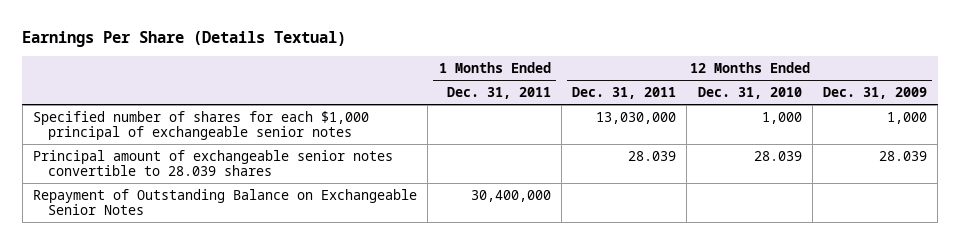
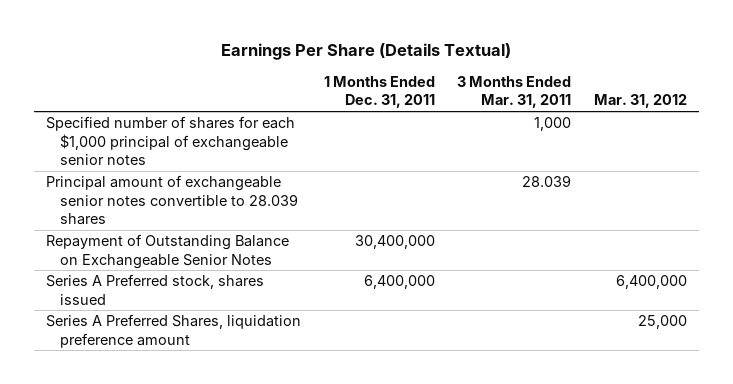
- | 1 Months Ended Dec. 31, 2011 | 12 Months Ended Dec. 31, 2011 | 12 Months Ended Dec. 31, 2010 | 12 Months Ended Dec. 31, 2009
+ | 1 Months Ended Dec. 31, 2011 | 3 Months Ended Mar. 31, 2011 | Mar. 31, 2012
+ Series A Preferred stock, shares issued | 6,400,000 | | 6,400,000
+ Series A Preferred Shares, liquidation preference amount | | | 25,000

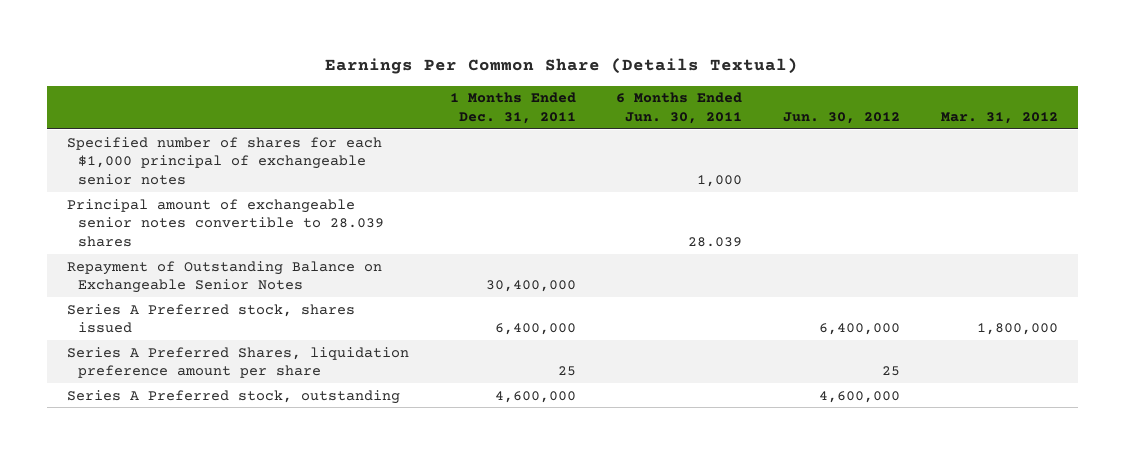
- Earnings Per Share (Details Textual)
+ Earnings Per Common Share (Details Textual)
- | 1 Months Ended Dec. 31, 2011 | 3 Months Ended Mar. 31, 2011 | Mar. 31, 2012
+ | 1 Months Ended Dec. 31, 2011 | 6 Months Ended Jun. 30, 2011 | Jun. 30, 2012 | Mar. 31, 2012
- Series A Preferred stock, shares issued | 6,400,000 | | 6,400,000
- Series A Preferred Shares, liquidation preference amount | | | 25,000
+ Series A Preferred stock, shares issued | 6,400,000 | | 6,400,000 | 1,800,000
+ Series A Preferred Shares, liquidation preference amount per share | 25 | | 25 |
+ Series A Preferred stock, outstanding | 4,600,000 | | 4,600,000 |

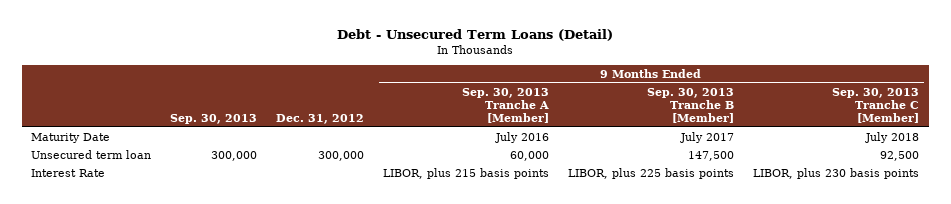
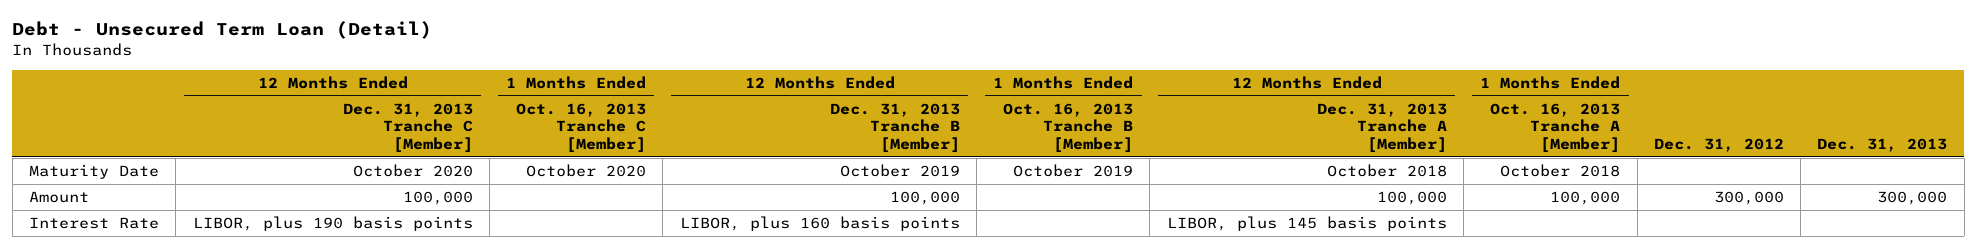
- Debt - Unsecured Term Loans (Detail)
+ Debt - Unsecured Term Loan (Detail)
- | Sep. 30, 2013 | Dec. 31, 2012 | 9 Months Ended Sep. 30, 2013 Tranche A [Member] | 9 Months Ended Sep. 30, 2013 Tranche B [Member] | 9 Months Ended Sep. 30, 2013 Tranche C [Member]
+ | 12 Months Ended Dec. 31, 2013 Tranche C [Member] | 1 Months Ended Oct. 16, 2013 Tranche C [Member] | 12 Months Ended Dec. 31, 2013 Tranche B [Member] | 1 Months Ended Oct. 16, 2013 Tranche B [Member] | 12 Months Ended Dec. 31, 2013 Tranche A [Member] | 1 Months Ended Oct. 16, 2013 Tranche A [Member] | Dec. 31, 2012 | Dec. 31, 2013
- Unsecured term loan | 300,000 | 300,000 | 60,000 | 147,500 | 92,500
+ Amount | 100,000 | | 100,000 | | 100,000 | 100,000 | 300,000 | 300,000

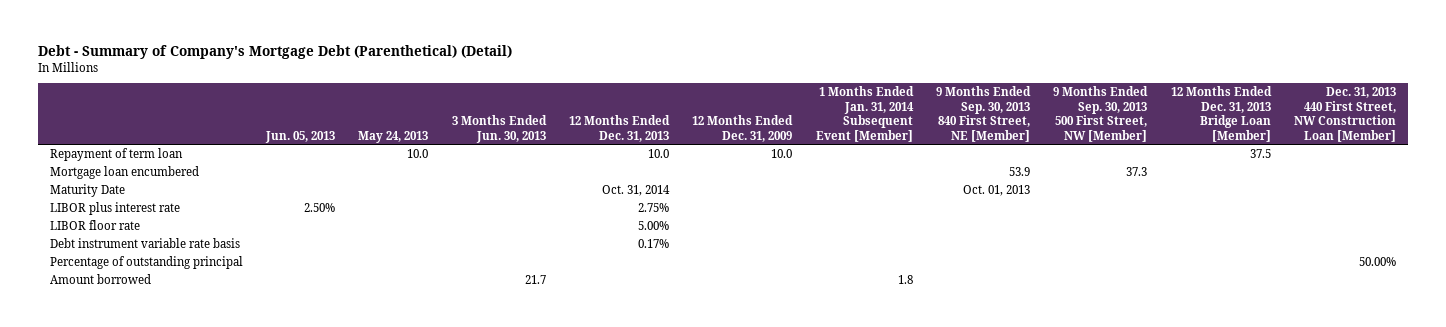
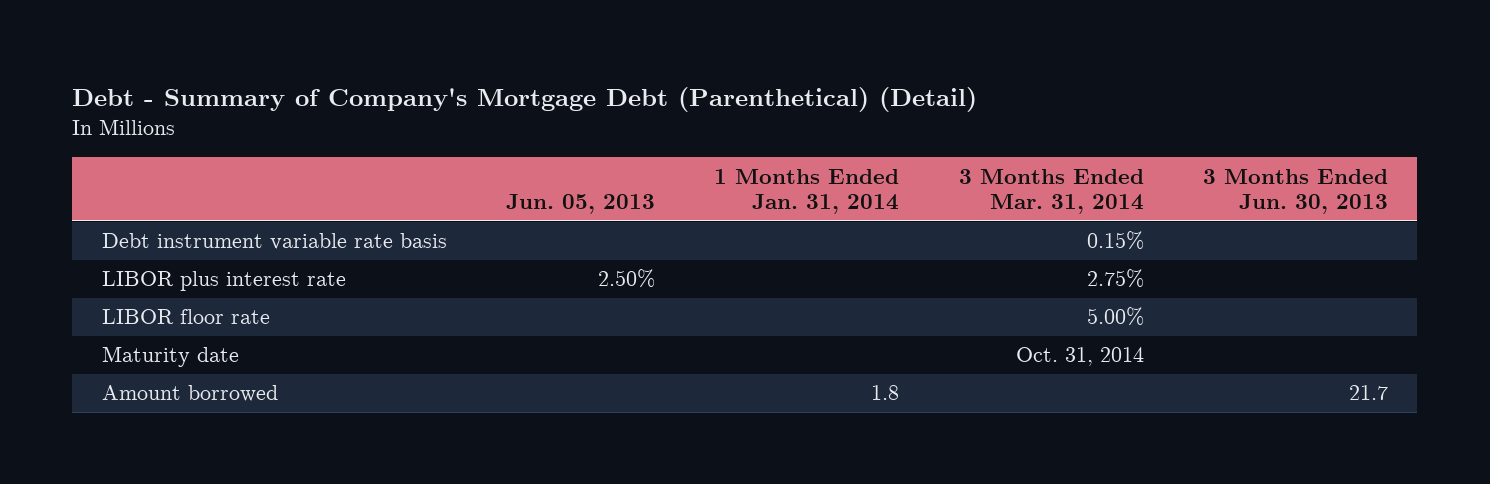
- | Jun. 05, 2013 | May 24, 2013 | 3 Months Ended Jun. 30, 2013 | 12 Months Ended Dec. 31, 2013 | 12 Months Ended Dec. 31, 2009 | 1 Months Ended Jan. 31, 2014 Subsequent Event [Member] | 9 Months Ended Sep. 30, 2013 840 First Street, NE [Member] | 9 Months Ended Sep. 30, 2013 500 First Street, NW [Member] | 12 Months Ended Dec. 31, 2013 Bridge Loan [Member] | Dec. 31, 2013 440 First Street, NW Construction Loan [Member]
+ | Jun. 05, 2013 | 1 Months Ended Jan. 31, 2014 | 3 Months Ended Mar. 31, 2014 | 3 Months Ended Jun. 30, 2013
- Repayment of term loan | | 10.0 | | 10.0 | 10.0 | | | | 37.5 |
- Mortgage loan encumbered | | | | | | | 53.9 | 37.3 | |
- Maturity Date | | | | Oct. 31, 2014 | | | Oct. 01, 2013 | | |
moved up: Debt instrument variable rate basis | | | 0.15% |
- Percentage of outstanding principal | | | | | | | | | | 50.00%
+ Maturity date | | | Oct. 31, 2014 |

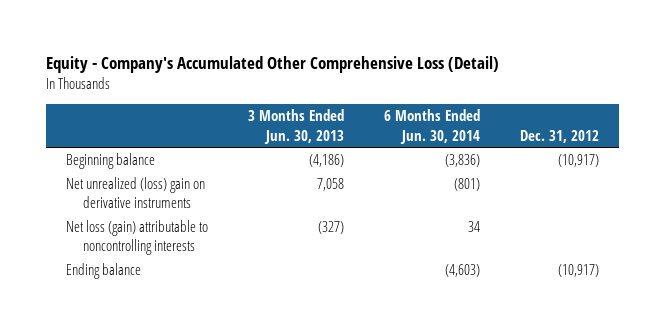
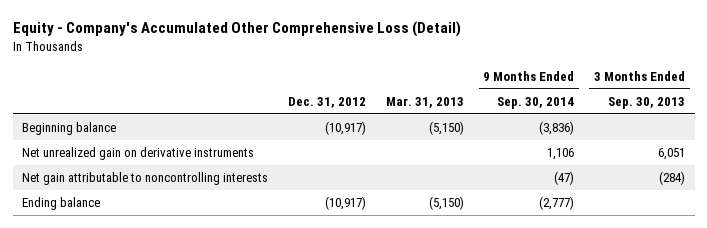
- | 3 Months Ended Jun. 30, 2013 | 6 Months Ended Jun. 30, 2014 | Dec. 31, 2012
+ | Dec. 31, 2012 | Mar. 31, 2013 | 9 Months Ended Sep. 30, 2014 | 3 Months Ended Sep. 30, 2013
- Net unrealized (loss) gain on derivative instruments | 7,058 | (801) |
- Net loss (gain) attributable to noncontrolling interests | (327) | 34 |
+ Net unrealized gain on derivative instruments | | | 1,106 | 6,051
+ Net gain attributable to noncontrolling interests | | | (47) | (284)

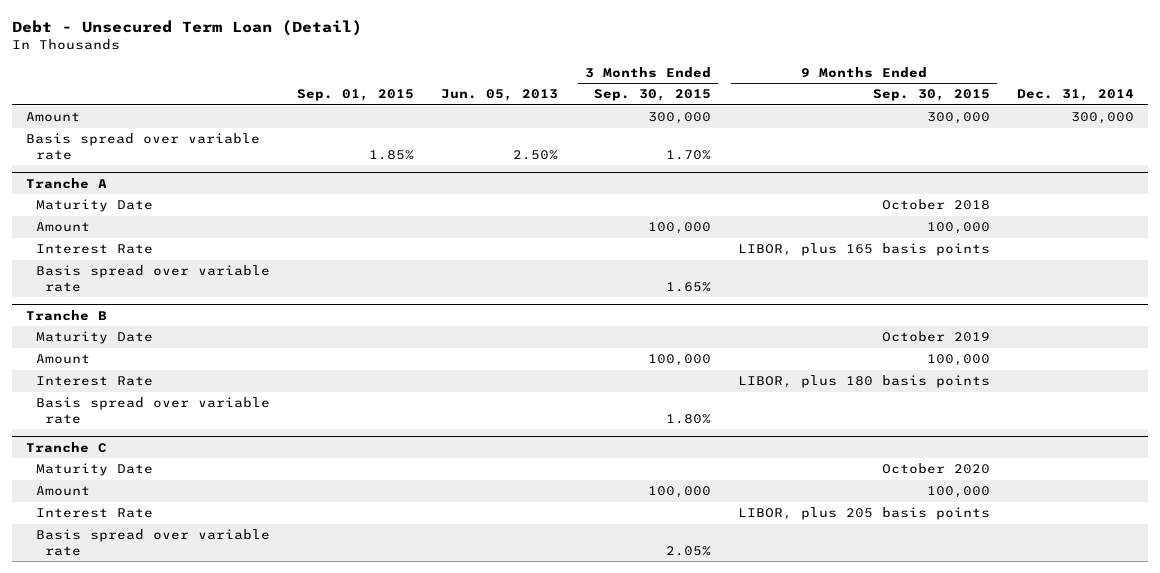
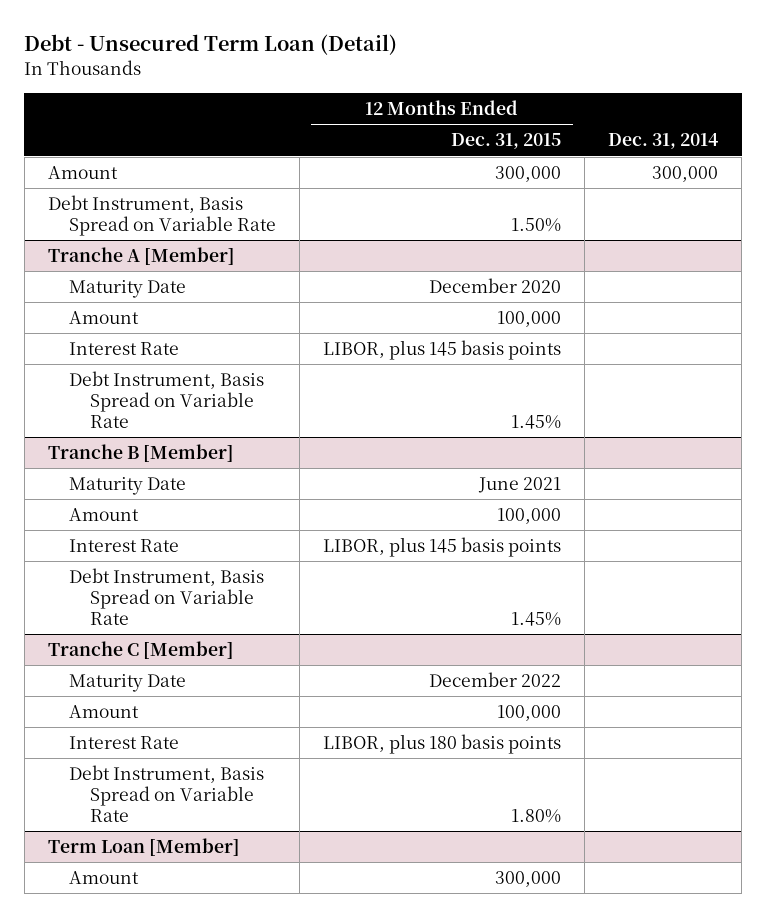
- | Sep. 01, 2015 | Jun. 05, 2013 | 3 Months Ended Sep. 30, 2015 | 9 Months Ended Sep. 30, 2015 | Dec. 31, 2014
+ | 12 Months Ended Dec. 31, 2015 | Dec. 31, 2014
- Basis spread over variable rate | 1.85% | 2.50% | 1.70% | |
- Tranche A
+ Debt Instrument, Basis Spread on Variable Rate | 1.50% |
+ Tranche A [Member]
- Basis spread over variable rate | | | 1.65% | |
- Tranche B
+ Debt Instrument, Basis Spread on Variable Rate | 1.45% |
+ Tranche B [Member]
- Basis spread over variable rate | | | 1.80% | |
- Tranche C
+ Debt Instrument, Basis Spread on Variable Rate | 1.45% |
+ Tranche C [Member]
- Basis spread over variable rate | | | 2.05% | |
+ Debt Instrument, Basis Spread on Variable Rate | 1.80% |
+ Term Loan [Member]
+ Amount | 300,000 |

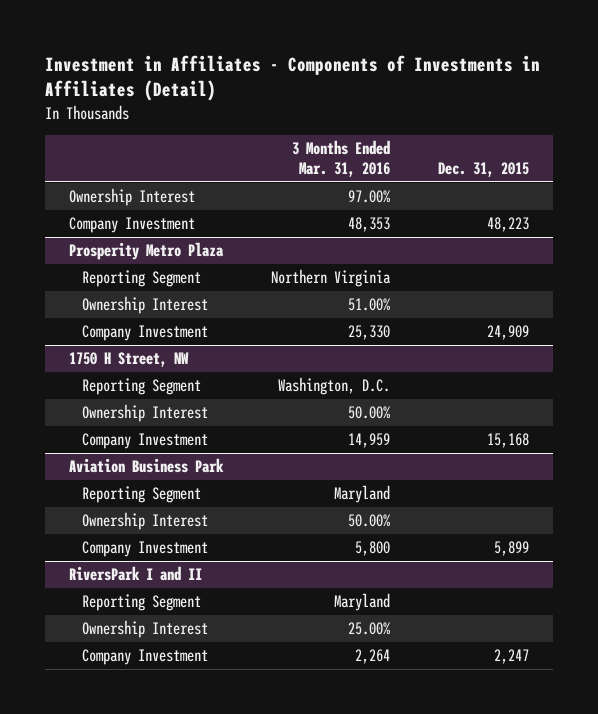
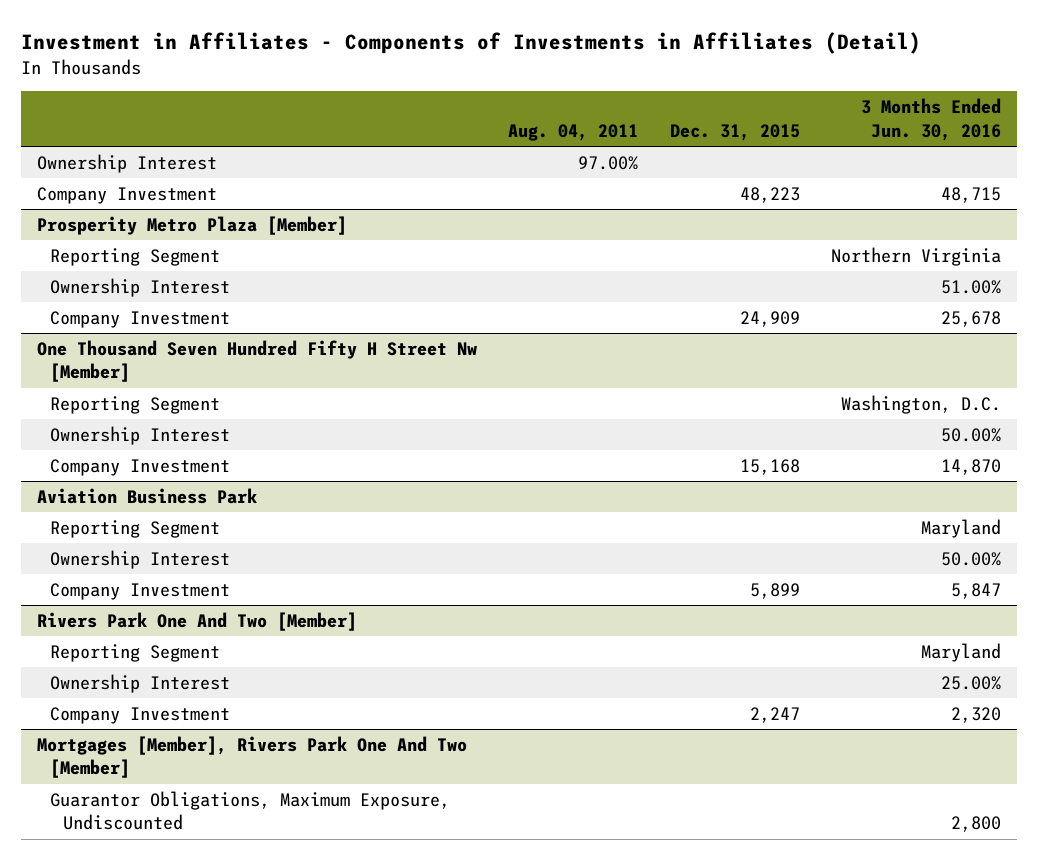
- | 3 Months Ended Mar. 31, 2016 | Dec. 31, 2015
+ | Aug. 04, 2011 | Dec. 31, 2015 | 3 Months Ended Jun. 30, 2016
- Prosperity Metro Plaza
+ Prosperity Metro Plaza [Member]
- 1750 H Street, NW
+ One Thousand Seven Hundred Fifty H Street Nw [Member]
- RiversPark I and II
+ Rivers Park One And Two [Member]
+ Mortgages [Member], Rivers Park One And Two [Member]
+ Guarantor Obligations, Maximum Exposure, Undiscounted | | | 2,800

